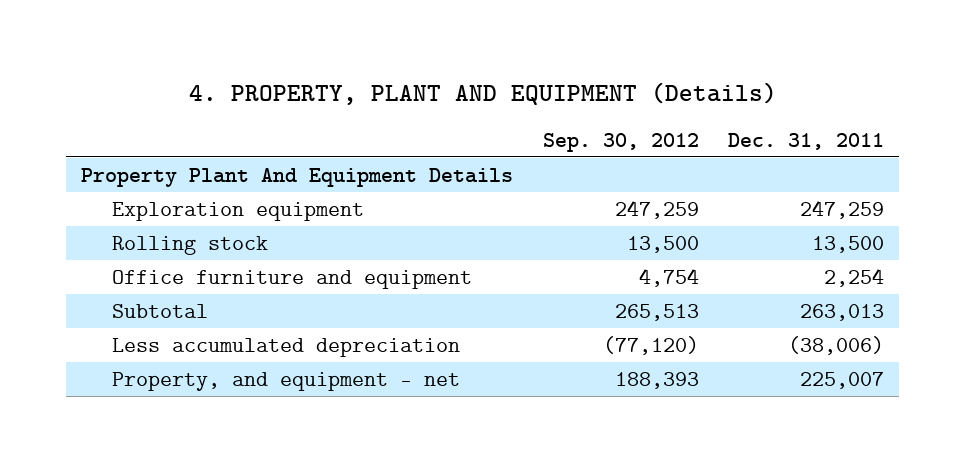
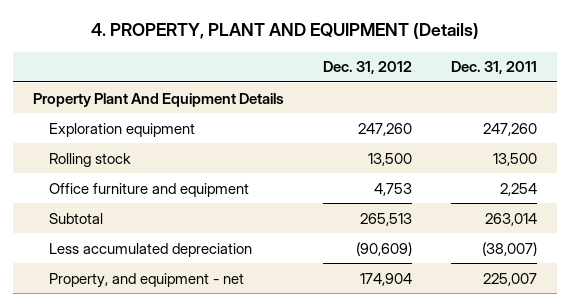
- | Sep. 30, 2012 | Dec. 31, 2011
+ | Dec. 31, 2012 | Dec. 31, 2011
- Exploration equipment | 247,259 | 247,259
+ Exploration equipment | 247,260 | 247,260
- Subtotal | 265,513 | 263,013
- Less accumulated depreciation | (77,120) | (38,006)
+ Subtotal | 265,513 | 263,014
+ Less accumulated depreciation | (90,609) | (38,007)

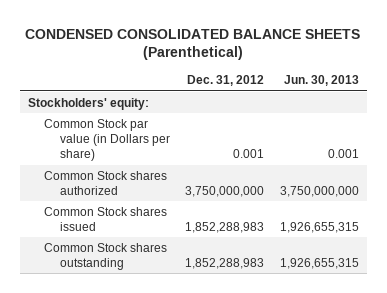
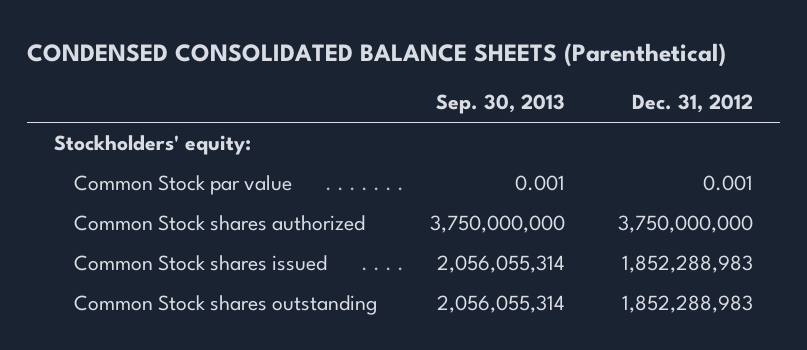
- | Dec. 31, 2012 | Jun. 30, 2013
+ | Sep. 30, 2013 | Dec. 31, 2012
- Common Stock par value (in Dollars per share) | 0.001 | 0.001
+ Common Stock par value | 0.001 | 0.001

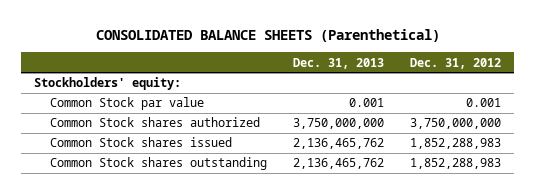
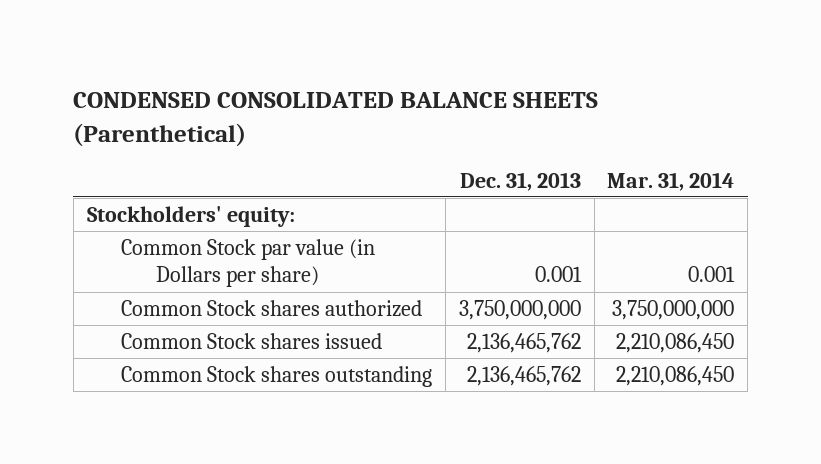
- CONSOLIDATED BALANCE SHEETS (Parenthetical)
+ CONDENSED CONSOLIDATED BALANCE SHEETS (Parenthetical)
- | Dec. 31, 2013 | Dec. 31, 2012
+ | Dec. 31, 2013 | Mar. 31, 2014
- Common Stock par value | 0.001 | 0.001
+ Common Stock par value (in Dollars per share) | 0.001 | 0.001

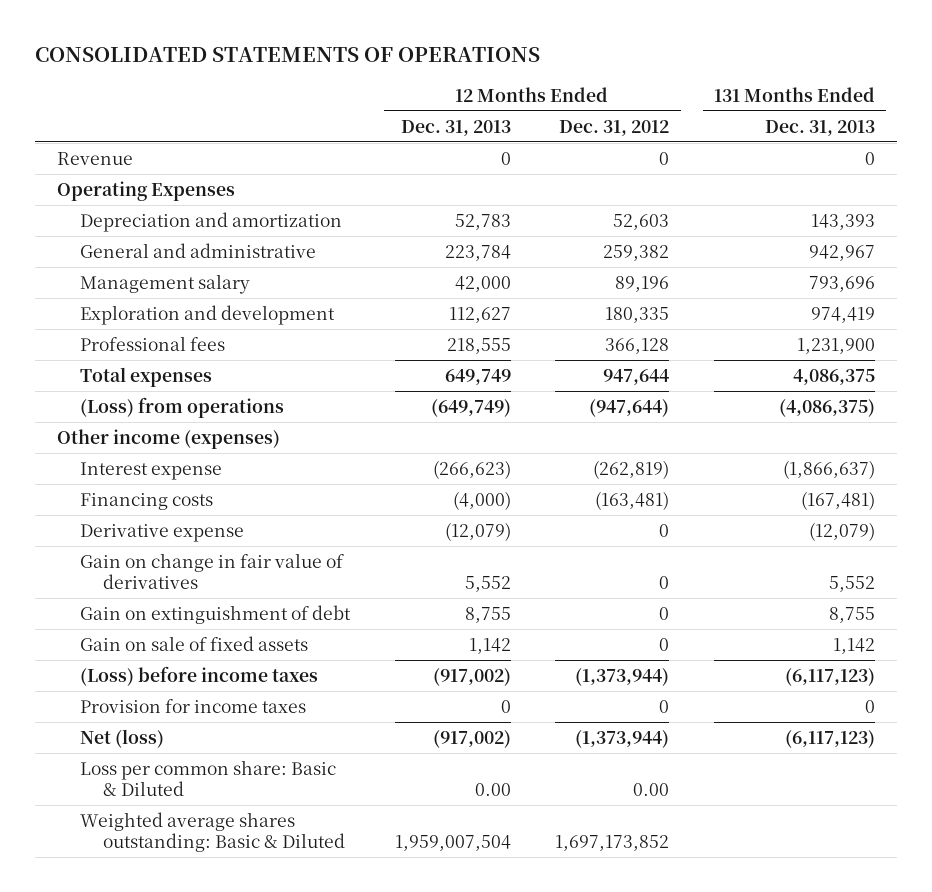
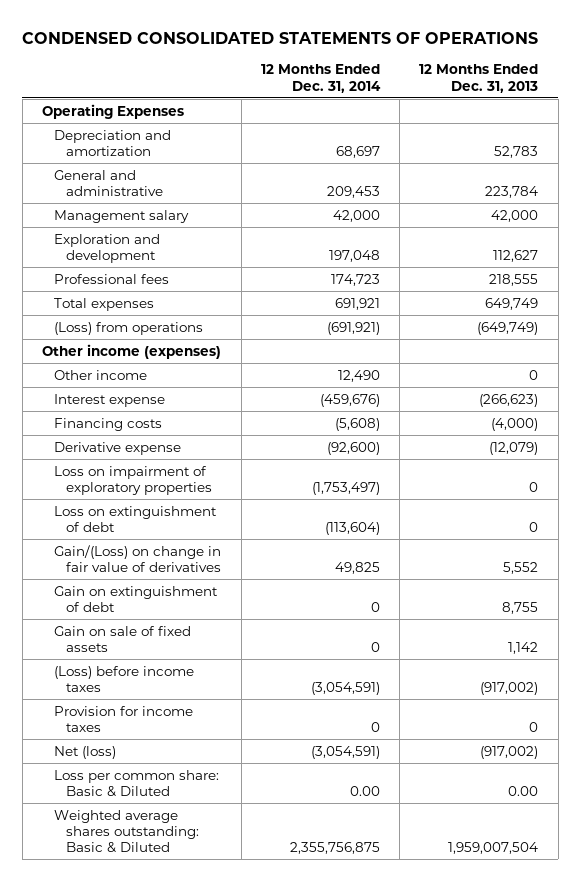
- CONSOLIDATED STATEMENTS OF OPERATIONS
+ CONDENSED CONSOLIDATED STATEMENTS OF OPERATIONS
- | 12 Months Ended Dec. 31, 2013 | 12 Months Ended Dec. 31, 2012 | 131 Months Ended Dec. 31, 2013
+ | 12 Months Ended Dec. 31, 2014 | 12 Months Ended Dec. 31, 2013
- Revenue | 0 | 0 | 0
+ Other income | 12,490 | 0
- Gain on change in fair value of derivatives | 5,552 | 0 | 5,552
+ Loss on impairment of exploratory properties | (1,753,497) | 0
+ Loss on extinguishment of debt | (113,604) | 0
+ Gain/(Loss) on change in fair value of derivatives | 49,825 | 5,552

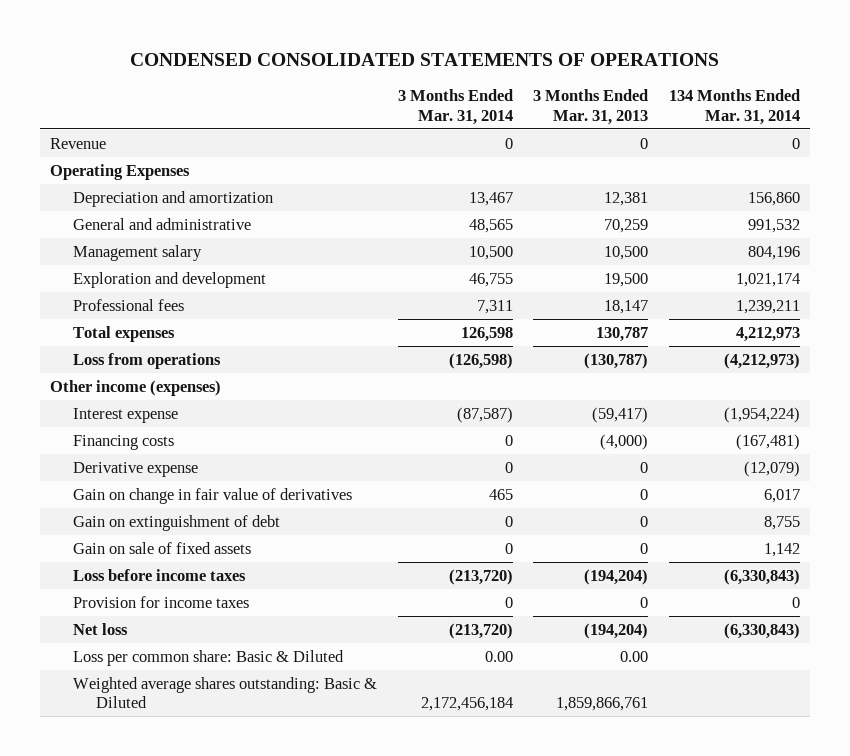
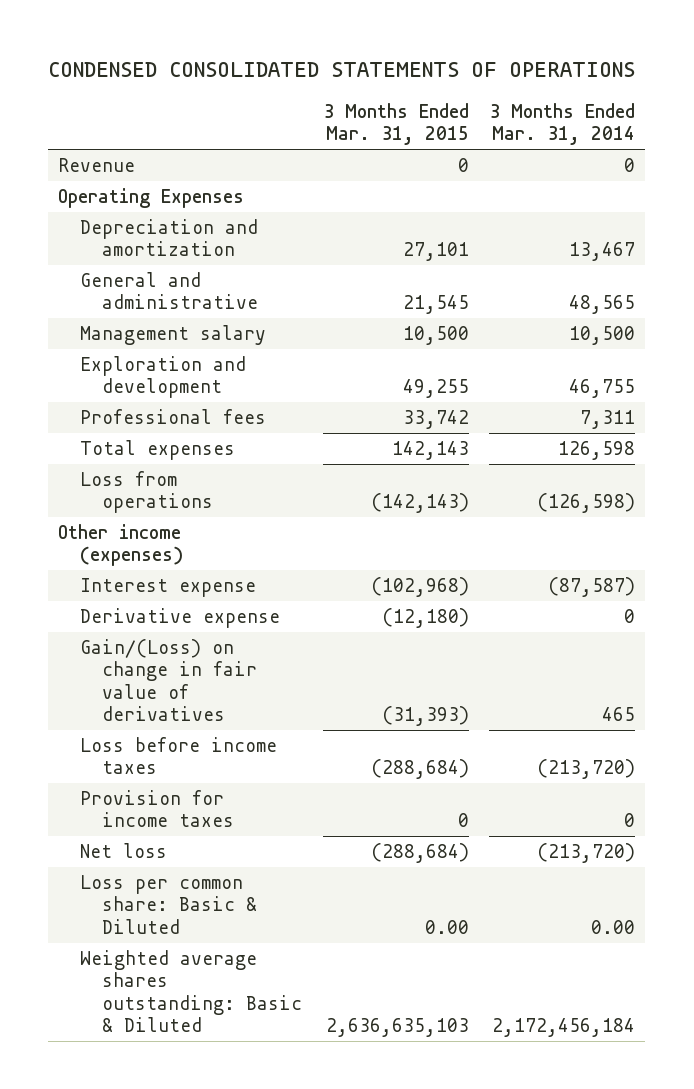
- | 3 Months Ended Mar. 31, 2014 | 3 Months Ended Mar. 31, 2013 | 134 Months Ended Mar. 31, 2014
+ | 3 Months Ended Mar. 31, 2015 | 3 Months Ended Mar. 31, 2014
- Financing costs | 0 | (4,000) | (167,481)
- Gain on change in fair value of derivatives | 465 | 0 | 6,017
- Gain on extinguishment of debt | 0 | 0 | 8,755
- Gain on sale of fixed assets | 0 | 0 | 1,142
+ Gain/(Loss) on change in fair value of derivatives | (31,393) | 465

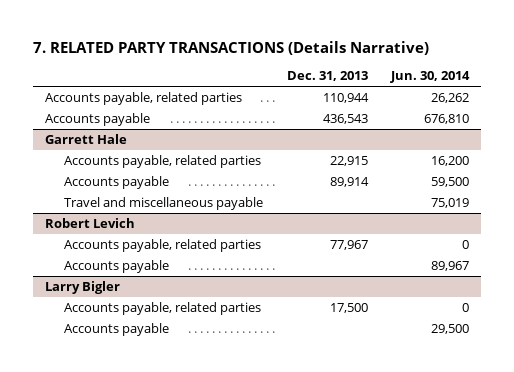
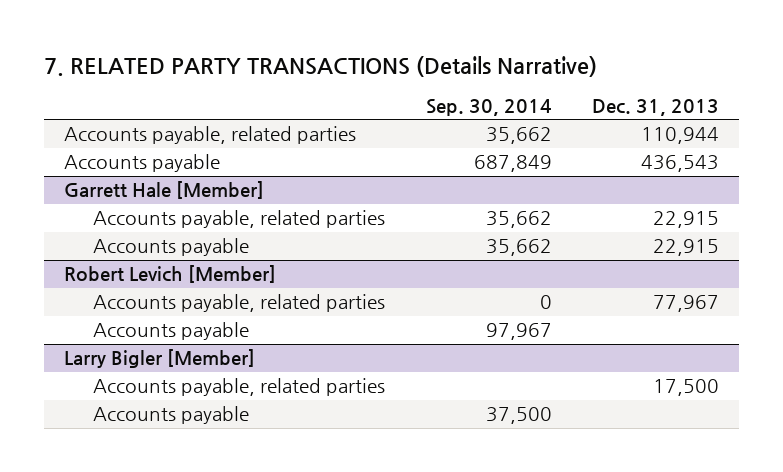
- | Dec. 31, 2013 | Jun. 30, 2014
+ | Sep. 30, 2014 | Dec. 31, 2013
- Garrett Hale
+ Garrett Hale [Member]
- Accounts payable | 89,914 | 59,500
- Travel and miscellaneous payable | | 75,019
- Robert Levich
+ Accounts payable | 35,662 | 22,915
+ Robert Levich [Member]
- Larry Bigler
+ Larry Bigler [Member]

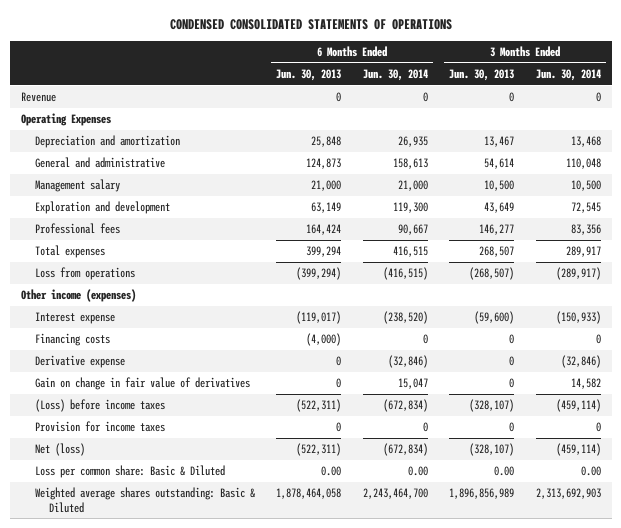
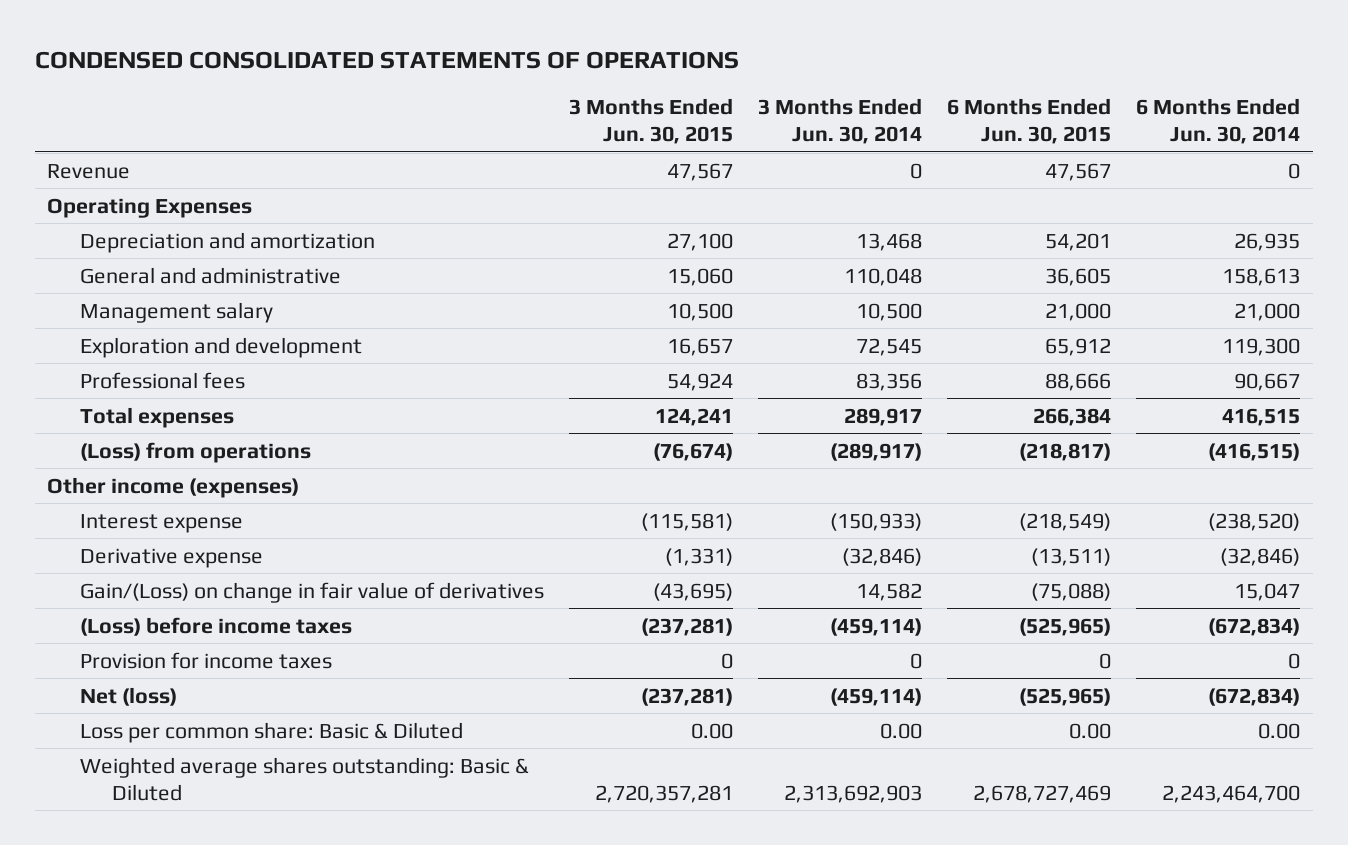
- | 6 Months Ended Jun. 30, 2013 | 6 Months Ended Jun. 30, 2014 | 3 Months Ended Jun. 30, 2013 | 3 Months Ended Jun. 30, 2014
+ | 3 Months Ended Jun. 30, 2015 | 3 Months Ended Jun. 30, 2014 | 6 Months Ended Jun. 30, 2015 | 6 Months Ended Jun. 30, 2014
- Loss from operations | (399,294) | (416,515) | (268,507) | (289,917)
+ (Loss) from operations | (76,674) | (289,917) | (218,817) | (416,515)
- Financing costs | (4,000) | 0 | 0 | 0
- Gain on change in fair value of derivatives | 0 | 15,047 | 0 | 14,582
+ Gain/(Loss) on change in fair value of derivatives | (43,695) | 14,582 | (75,088) | 15,047

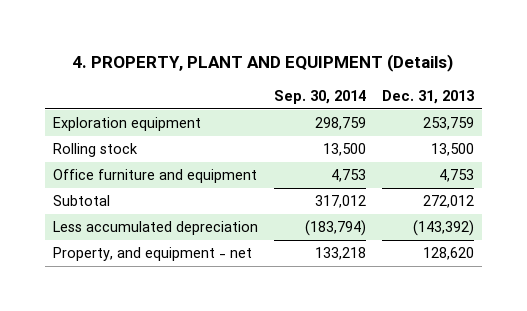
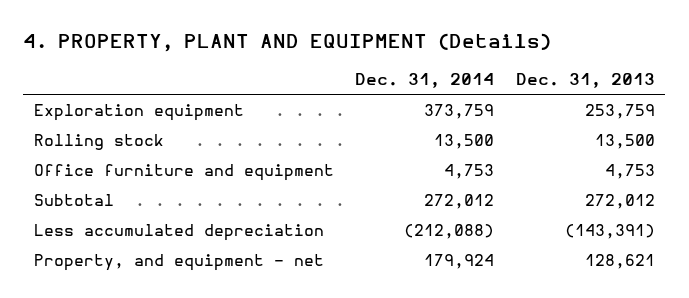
- | Sep. 30, 2014 | Dec. 31, 2013
+ | Dec. 31, 2014 | Dec. 31, 2013
- Less accumulated depreciation | (183,794) | (143,392)
- Property, and equipment - net | 133,218 | 128,620
+ Less accumulated depreciation | (212,088) | (143,391)
+ Property, and equipment - net | 179,924 | 128,621

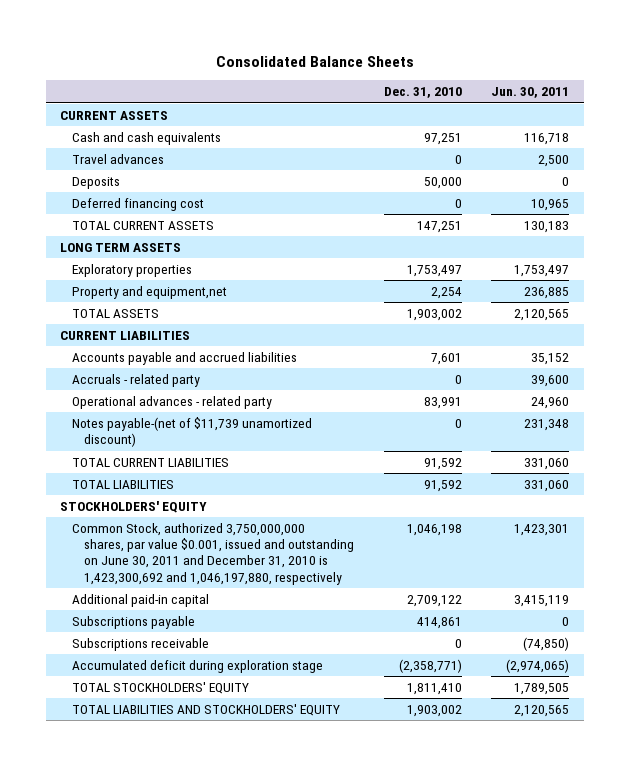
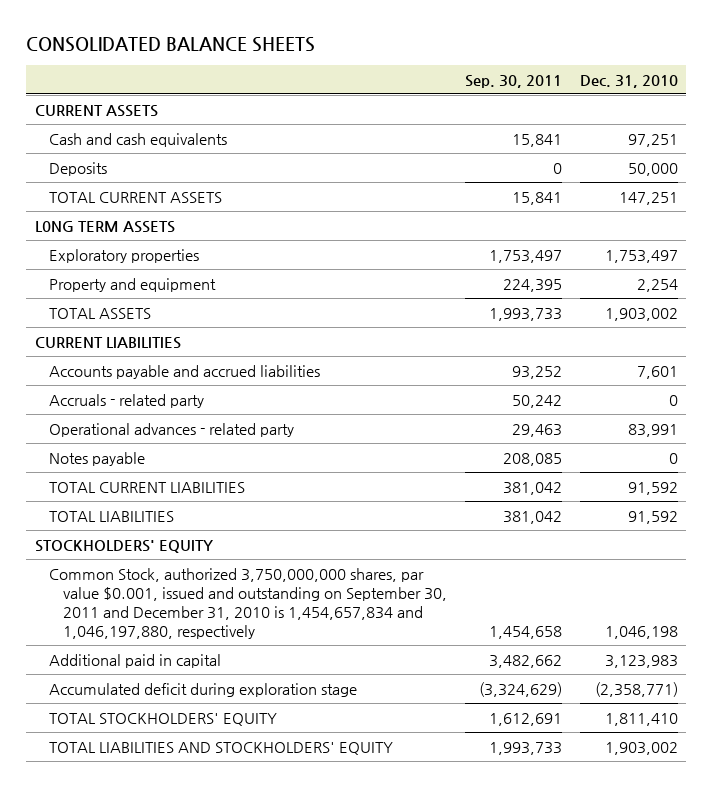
- Consolidated Balance Sheets
+ CONSOLIDATED BALANCE SHEETS
- | Dec. 31, 2010 | Jun. 30, 2011
+ | Sep. 30, 2011 | Dec. 31, 2010
- Travel advances | 0 | 2,500
- Deferred financing cost | 0 | 10,965
- LONG TERM ASSETS
+ L0NG TERM ASSETS
- Property and equipment,net | 2,254 | 236,885
+ Property and equipment | 224,395 | 2,254
- Notes payable-(net of $11,739 unamortized discount) | 0 | 231,348
+ Notes payable | 208,085 | 0
- Common Stock, authorized 3,750,000,000 shares, par value $0.001, issued and outstanding on June 30, 2011 and December 31, 2010 is 1,423,300,692 and 1,046,197,880, respectively | 1,046,198 | 1,423,301
- Additional paid-in capital | 2,709,122 | 3,415,119
- Subscriptions payable | 414,861 | 0
- Subscriptions receivable | 0 | (74,850)
+ Common Stock, authorized 3,750,000,000 shares, par value $0.001, issued and outstanding on September 30, 2011 and December 31, 2010 is 1,454,657,834 and 1,046,197,880, respectively | 1,454,658 | 1,046,198
+ Additional paid in capital | 3,482,662 | 3,123,983

